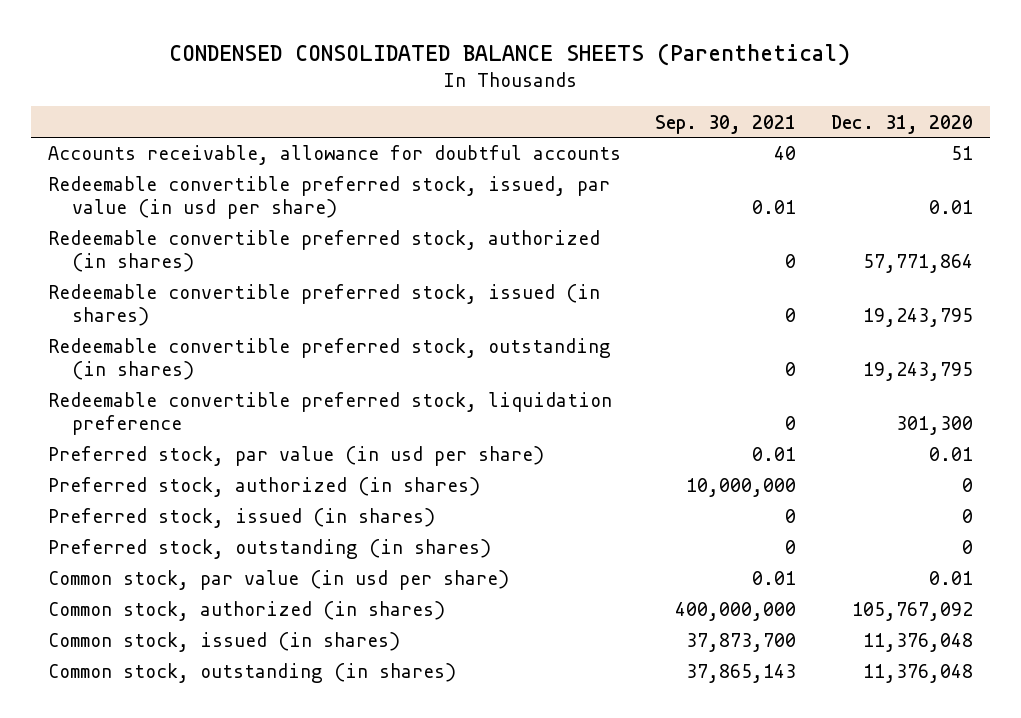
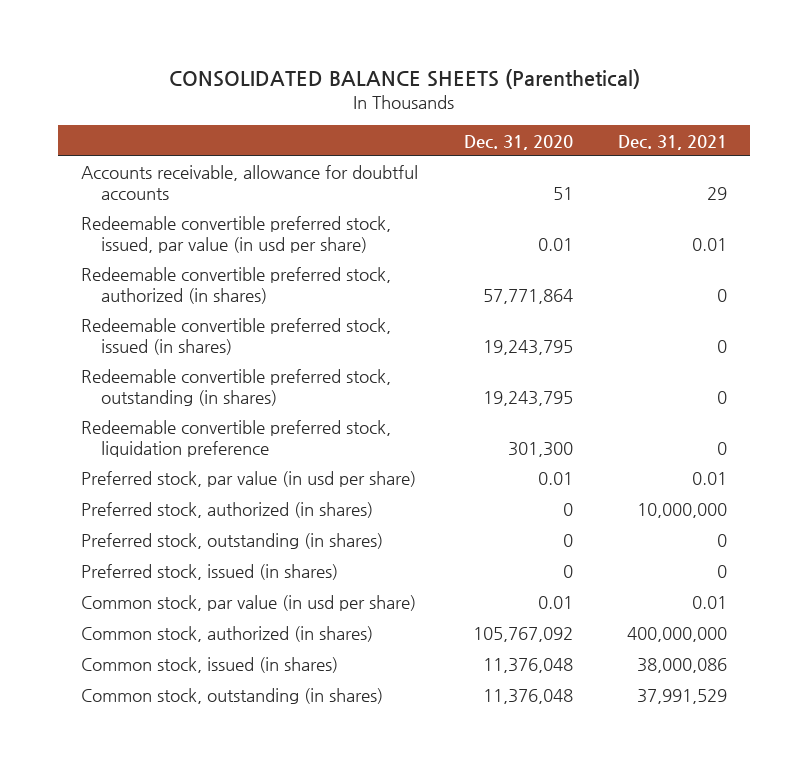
- CONDENSED CONSOLIDATED BALANCE SHEETS (Parenthetical)
+ CONSOLIDATED BALANCE SHEETS (Parenthetical)
- | Sep. 30, 2021 | Dec. 31, 2020
+ | Dec. 31, 2020 | Dec. 31, 2021
moved down: Preferred stock, issued (in shares) | 0 | 0

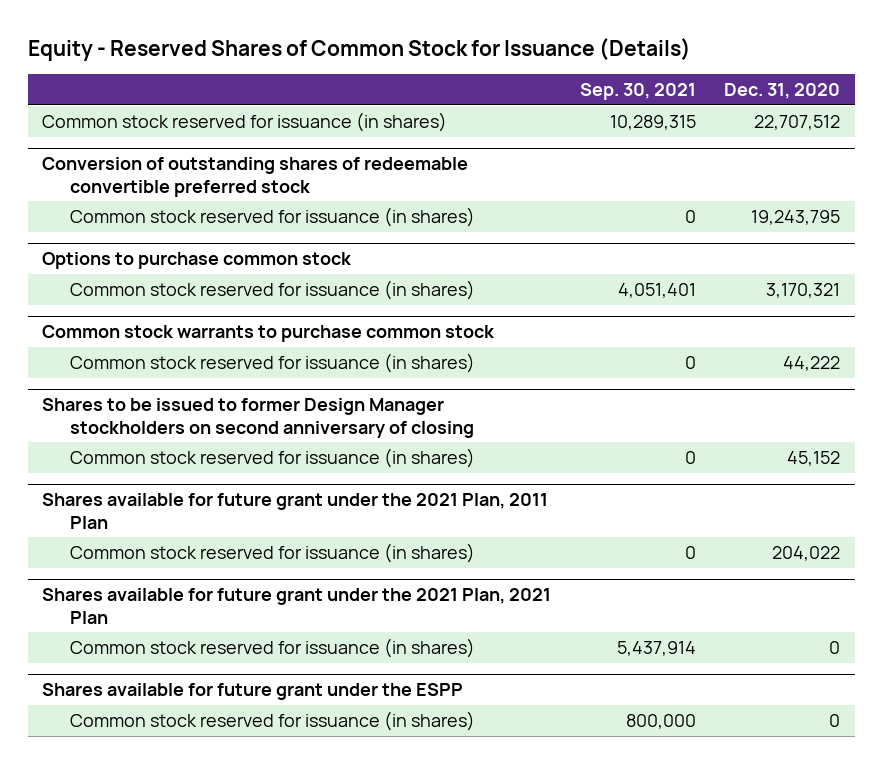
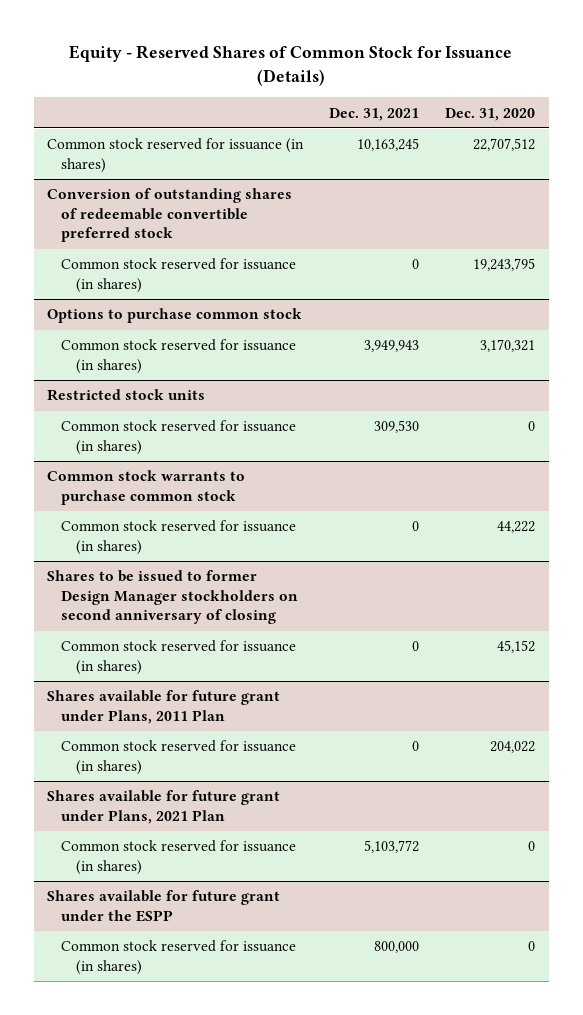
- | Sep. 30, 2021 | Dec. 31, 2020
+ | Dec. 31, 2021 | Dec. 31, 2020
+ Restricted stock units
+ Common stock reserved for issuance (in shares) | 309,530 | 0
- Shares available for future grant under the 2021 Plan, 2011 Plan
+ Shares available for future grant under Plans, 2011 Plan
- Shares available for future grant under the 2021 Plan, 2021 Plan
+ Shares available for future grant under Plans, 2021 Plan

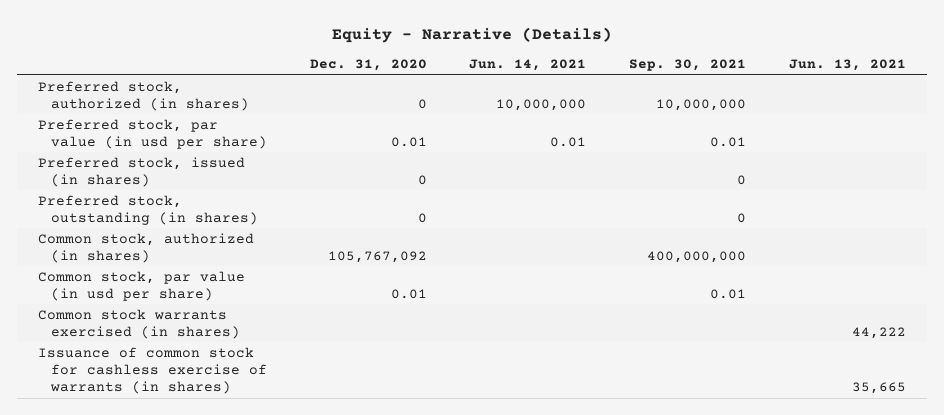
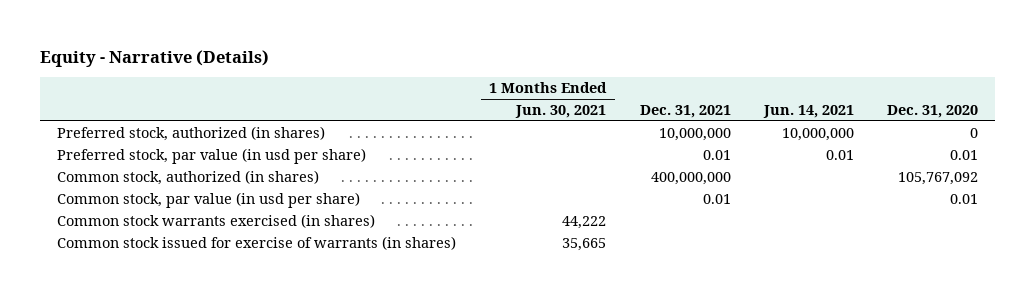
- | Dec. 31, 2020 | Jun. 14, 2021 | Sep. 30, 2021 | Jun. 13, 2021
+ | 1 Months Ended Jun. 30, 2021 | Dec. 31, 2021 | Jun. 14, 2021 | Dec. 31, 2020
- Preferred stock, issued (in shares) | 0 | | 0 |
- Preferred stock, outstanding (in shares) | 0 | | 0 |
- Issuance of common stock for cashless exercise of warrants (in shares) | | | | 35,665
+ Common stock issued for exercise of warrants (in shares) | 35,665 | | |

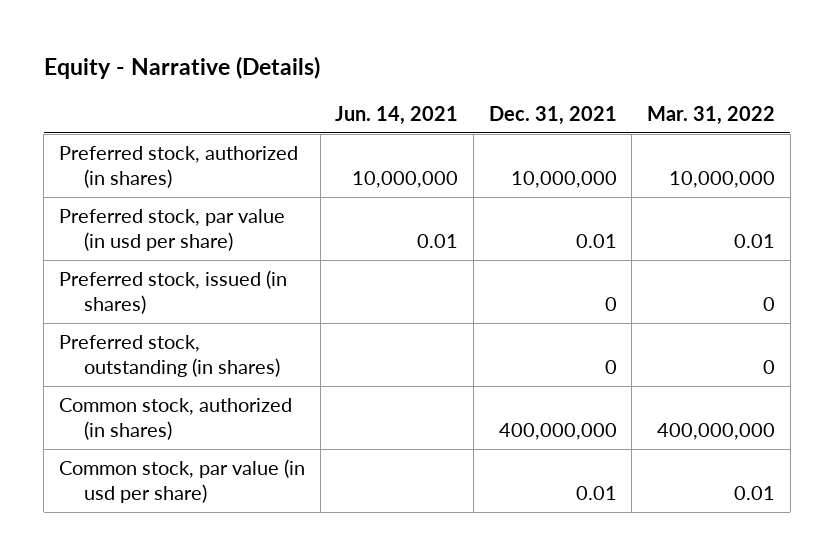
- | 1 Months Ended Jun. 30, 2021 | Dec. 31, 2021 | Jun. 14, 2021 | Dec. 31, 2020
+ | Jun. 14, 2021 | Dec. 31, 2021 | Mar. 31, 2022
+ Preferred stock, issued (in shares) | | 0 | 0
+ Preferred stock, outstanding (in shares) | | 0 | 0
- Common stock warrants exercised (in shares) | 44,222 | | |
- Common stock issued for exercise of warrants (in shares) | 35,665 | | |

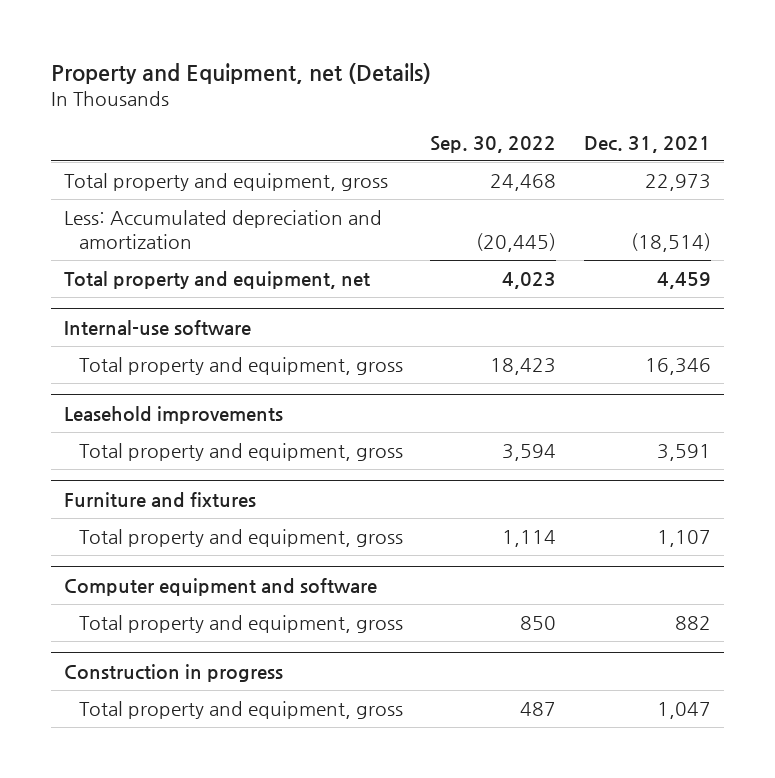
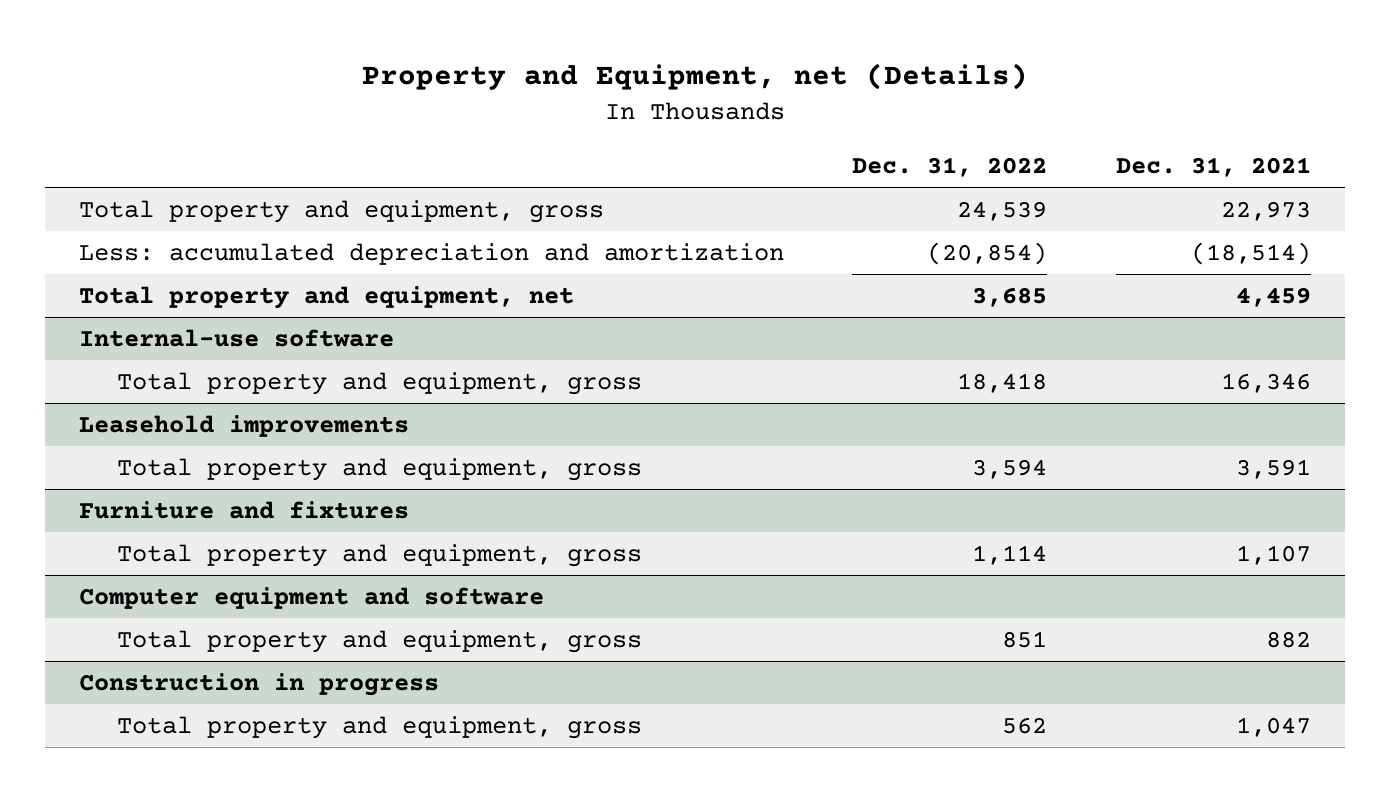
- | Sep. 30, 2022 | Dec. 31, 2021
+ | Dec. 31, 2022 | Dec. 31, 2021
- Less: Accumulated depreciation and amortization | (20,445) | (18,514)
+ Less: accumulated depreciation and amortization | (20,854) | (18,514)

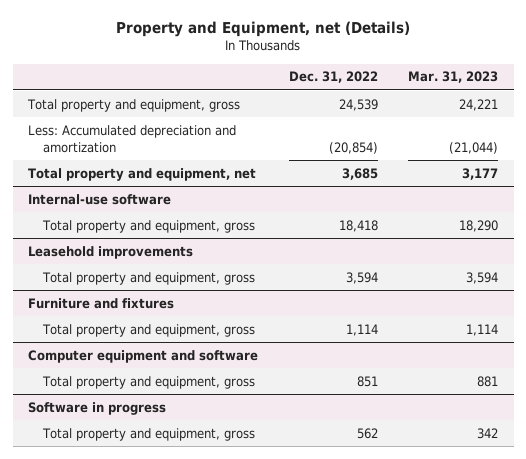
- | Dec. 31, 2022 | Dec. 31, 2021
+ | Dec. 31, 2022 | Mar. 31, 2023
- Less: accumulated depreciation and amortization | (20,854) | (18,514)
+ Less: Accumulated depreciation and amortization | (20,854) | (21,044)
- Construction in progress
+ Software in progress

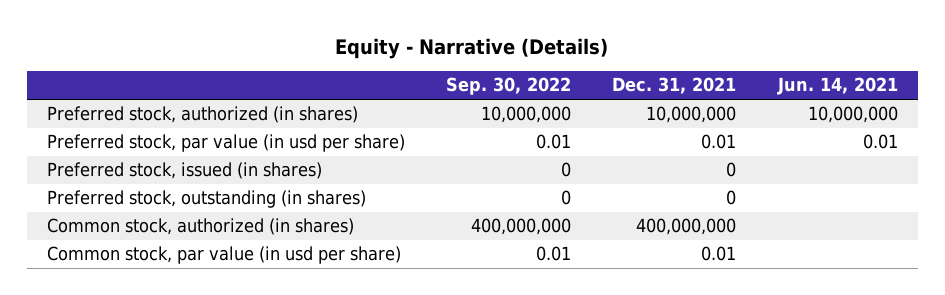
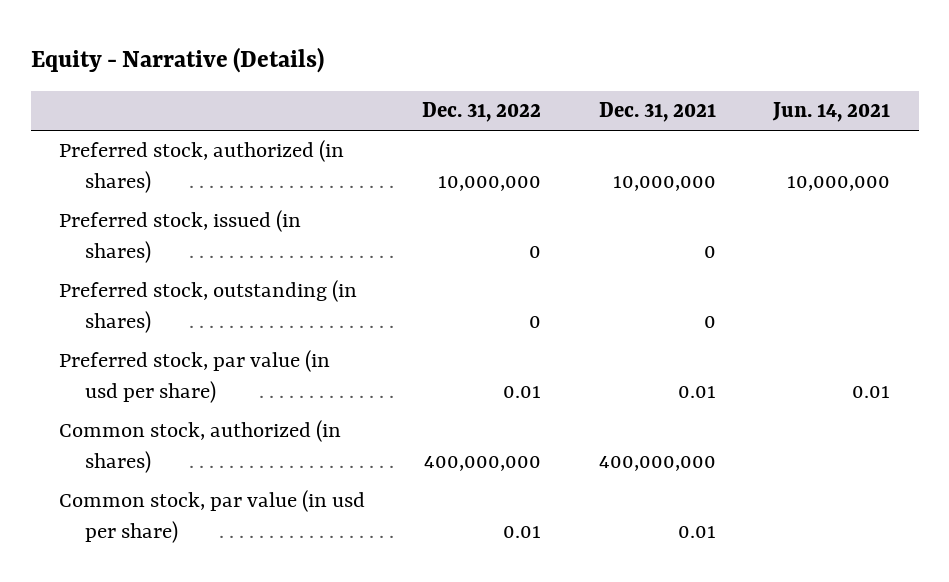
- | Sep. 30, 2022 | Dec. 31, 2021 | Jun. 14, 2021
+ | Dec. 31, 2022 | Dec. 31, 2021 | Jun. 14, 2021
moved down: Preferred stock, par value (in usd per share) | 0.01 | 0.01 | 0.01

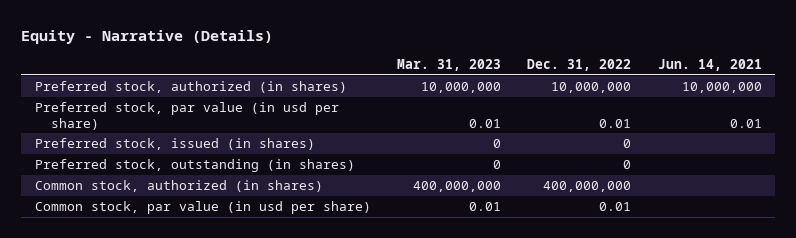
- | Dec. 31, 2022 | Dec. 31, 2021 | Jun. 14, 2021
+ | Mar. 31, 2023 | Dec. 31, 2022 | Jun. 14, 2021
moved up: Preferred stock, par value (in usd per share) | 0.01 | 0.01 | 0.01

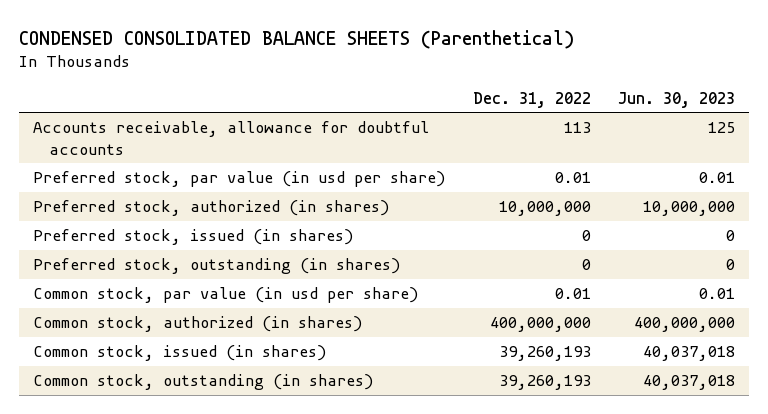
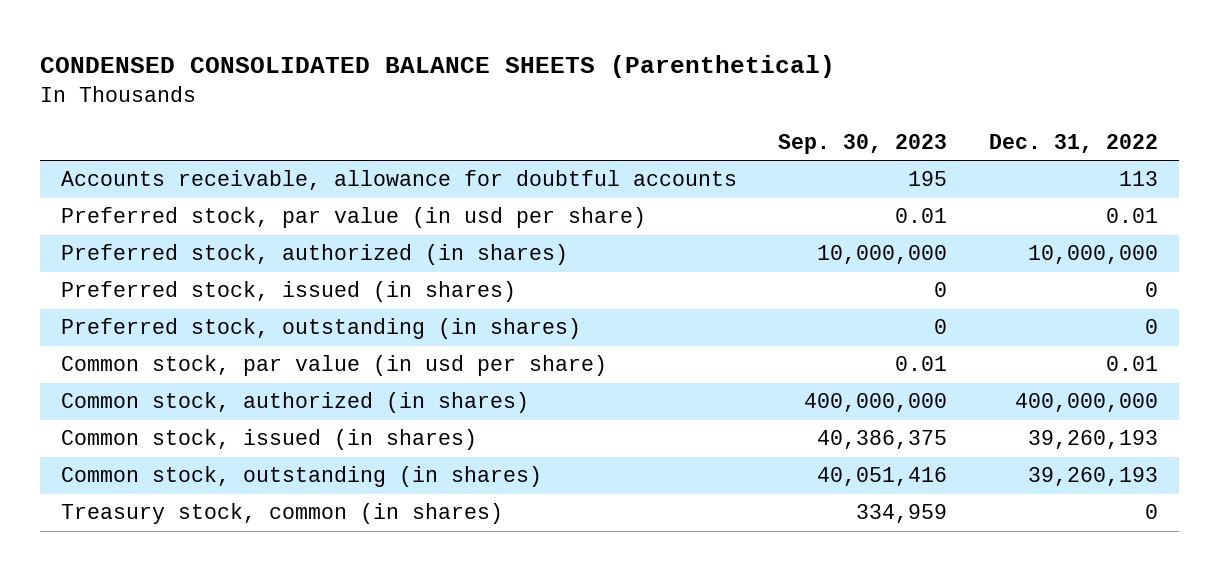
- | Dec. 31, 2022 | Jun. 30, 2023
+ | Sep. 30, 2023 | Dec. 31, 2022
+ Treasury stock, common (in shares) | 334,959 | 0

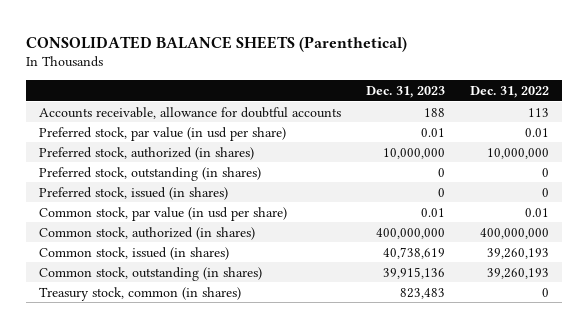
- CONDENSED CONSOLIDATED BALANCE SHEETS (Parenthetical)
+ CONSOLIDATED BALANCE SHEETS (Parenthetical)
- | Sep. 30, 2023 | Dec. 31, 2022
+ | Dec. 31, 2023 | Dec. 31, 2022
moved down: Preferred stock, issued (in shares) | 0 | 0

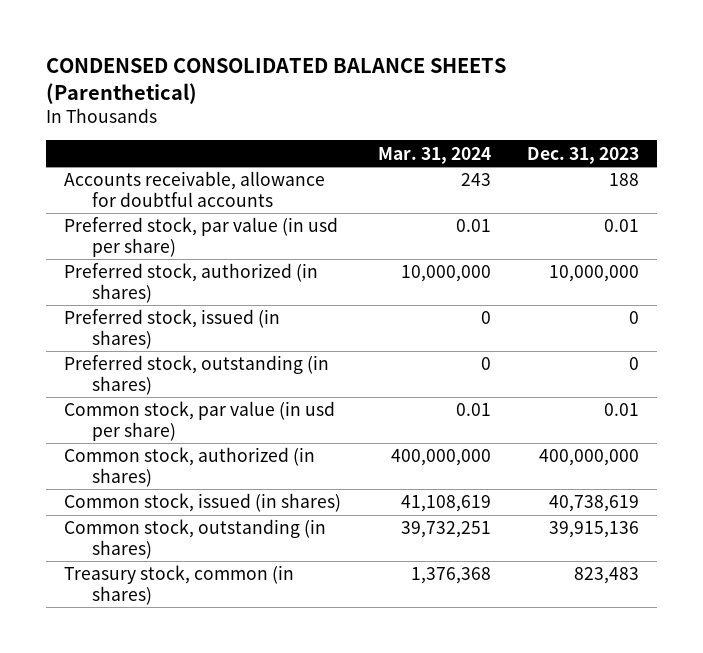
- CONSOLIDATED BALANCE SHEETS (Parenthetical)
+ CONDENSED CONSOLIDATED BALANCE SHEETS (Parenthetical)
- | Dec. 31, 2023 | Dec. 31, 2022
+ | Mar. 31, 2024 | Dec. 31, 2023
moved down: Preferred stock, outstanding (in shares) | 0 | 0

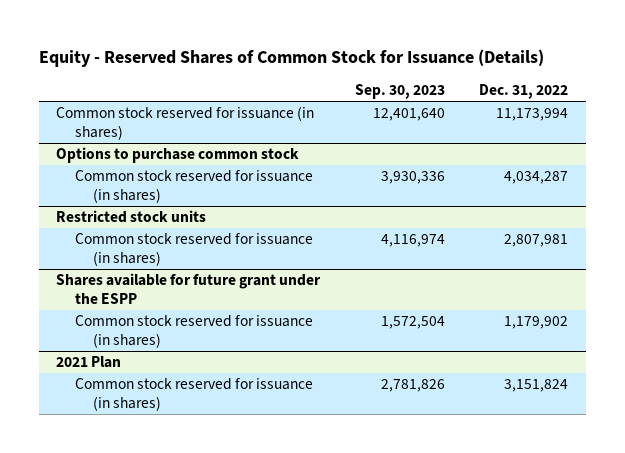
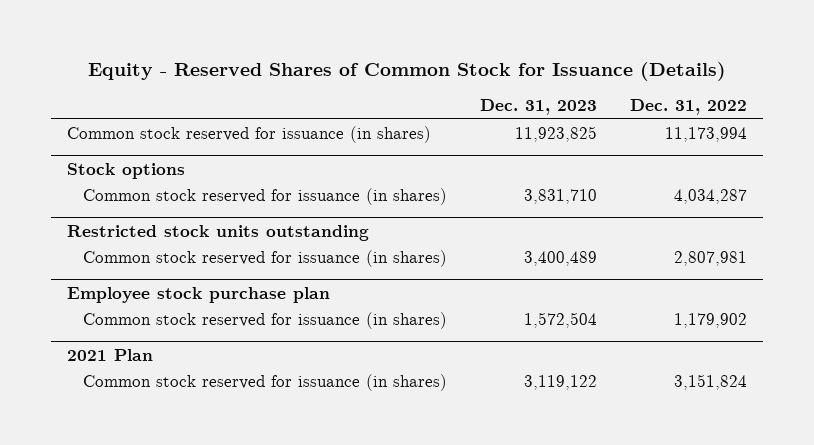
- | Sep. 30, 2023 | Dec. 31, 2022
+ | Dec. 31, 2023 | Dec. 31, 2022
- Options to purchase common stock
+ Stock options
- Restricted stock units
+ Restricted stock units outstanding
- Shares available for future grant under the ESPP
+ Employee stock purchase plan

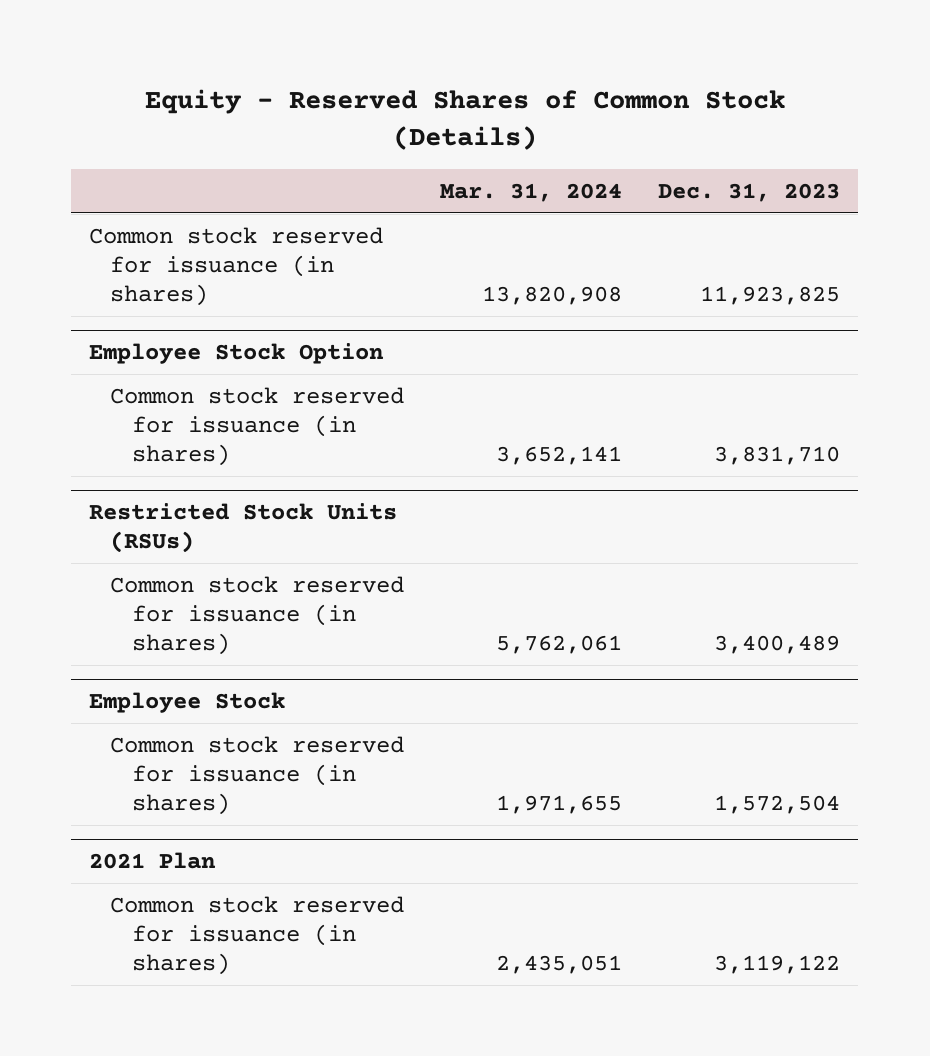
- Equity - Reserved Shares of Common Stock for Issuance (Details)
+ Equity - Reserved Shares of Common Stock (Details)
- | Dec. 31, 2023 | Dec. 31, 2022
+ | Mar. 31, 2024 | Dec. 31, 2023
- Stock options
+ Employee Stock Option
- Restricted stock units outstanding
+ Restricted Stock Units (RSUs)
- Employee stock purchase plan
+ Employee Stock

